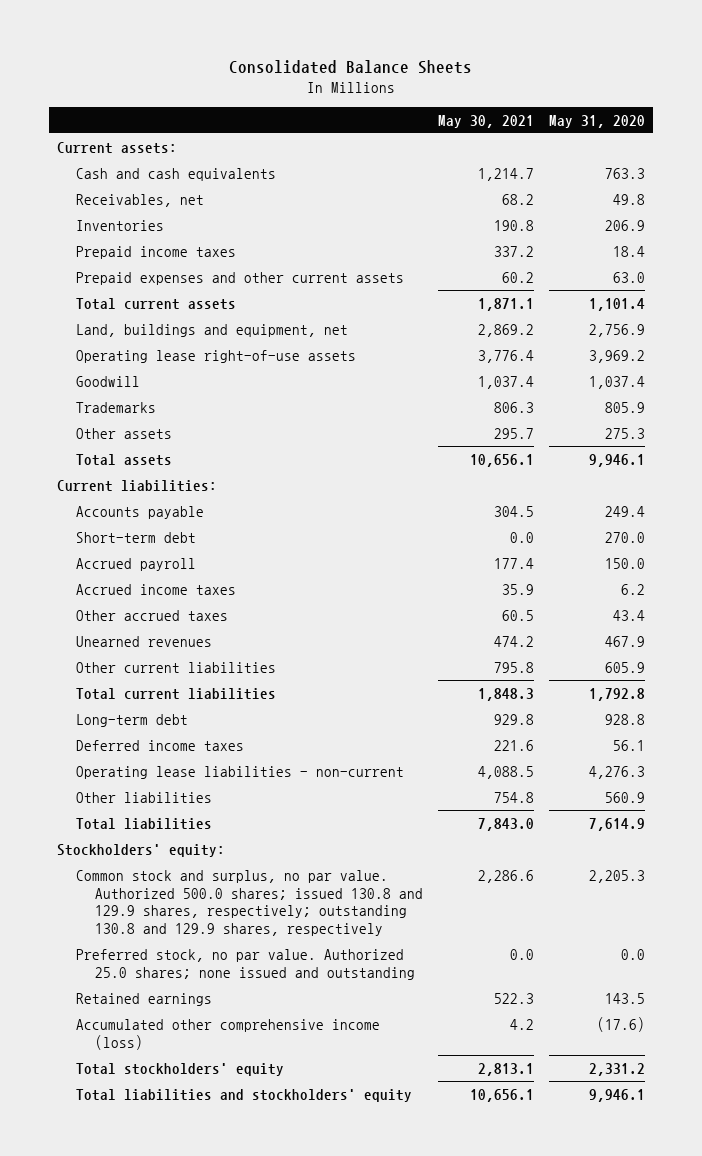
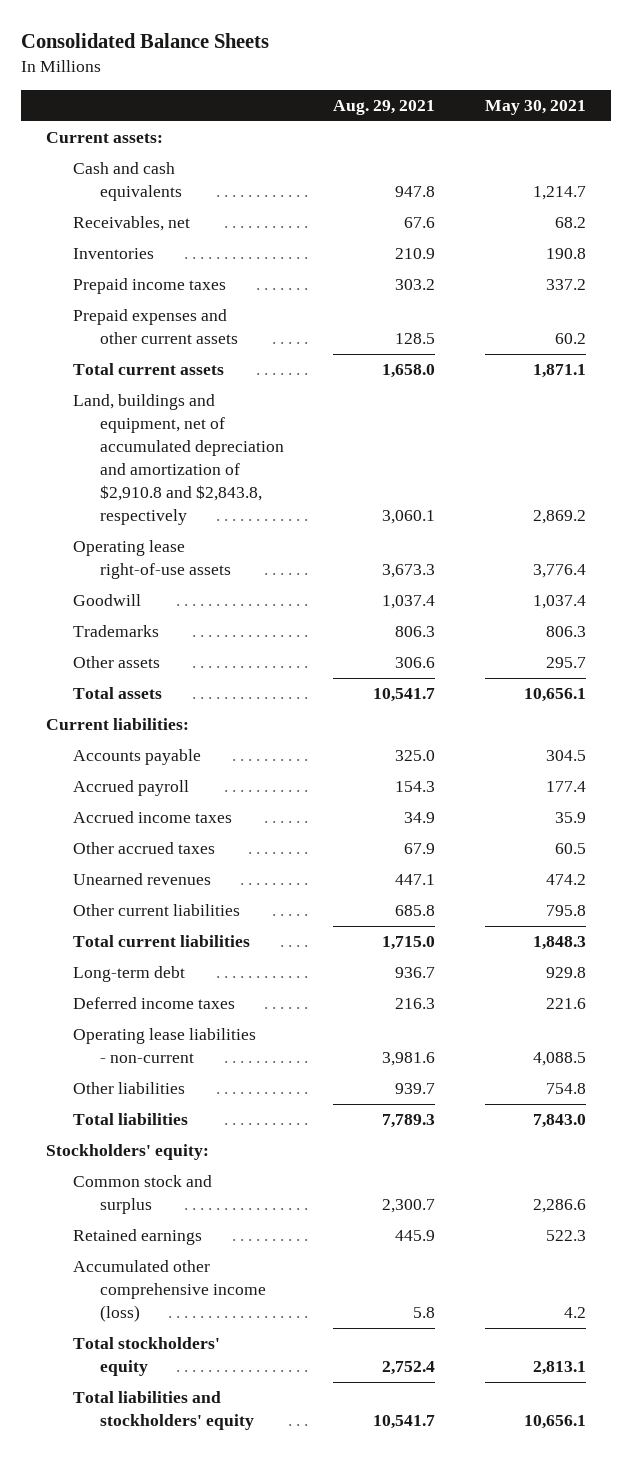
- | May 30, 2021 | May 31, 2020
+ | Aug. 29, 2021 | May 30, 2021
- Land, buildings and equipment, net | 2,869.2 | 2,756.9
+ Land, buildings and equipment, net of accumulated depreciation and amortization of $2,910.8 and $2,843.8, respectively | 3,060.1 | 2,869.2
- Short-term debt | 0.0 | 270.0
- Common stock and surplus, no par value. Authorized 500.0 shares; issued 130.8 and 129.9 shares, respectively; outstanding 130.8 and 129.9 shares, respectively | 2,286.6 | 2,205.3
- Preferred stock, no par value. Authorized 25.0 shares; none issued and outstanding | 0.0 | 0.0
+ Common stock and surplus | 2,300.7 | 2,286.6

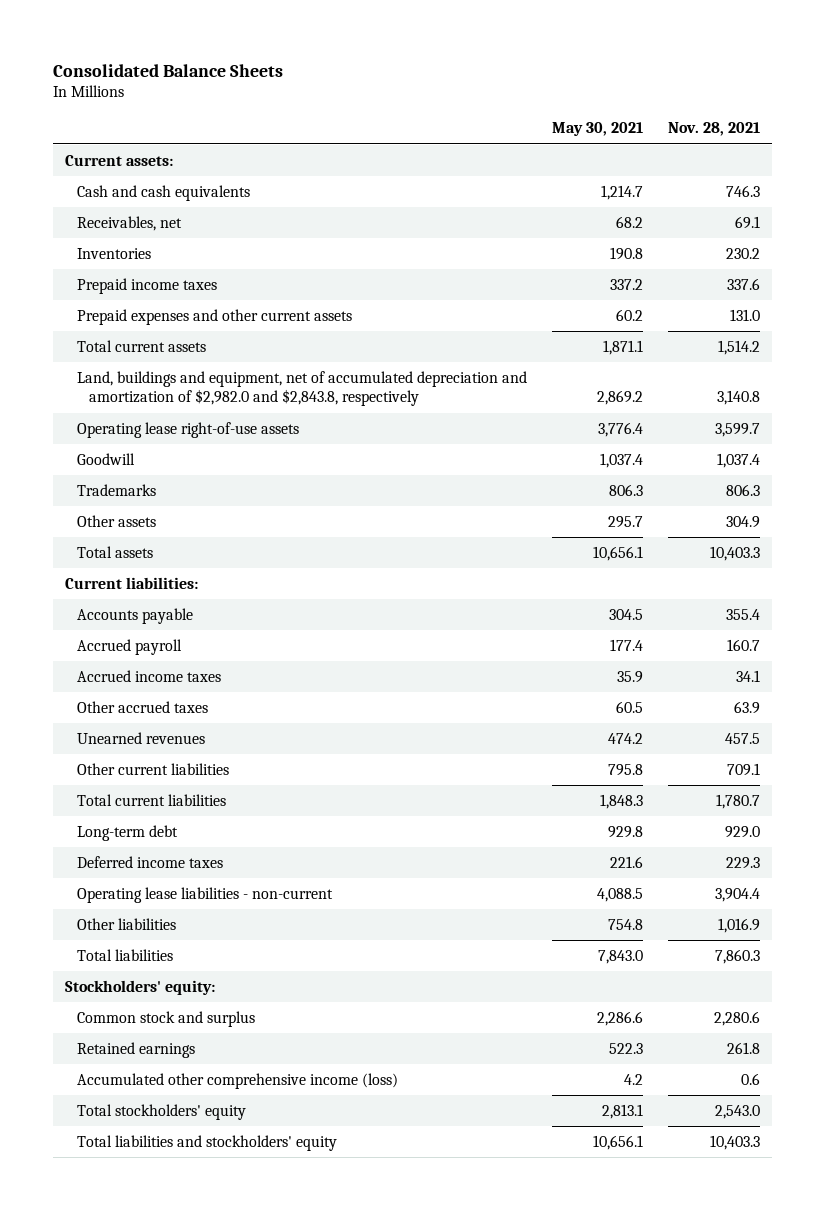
- | Aug. 29, 2021 | May 30, 2021
+ | May 30, 2021 | Nov. 28, 2021
- Land, buildings and equipment, net of accumulated depreciation and amortization of $2,910.8 and $2,843.8, respectively | 3,060.1 | 2,869.2
+ Land, buildings and equipment, net of accumulated depreciation and amortization of $2,982.0 and $2,843.8, respectively | 2,869.2 | 3,140.8

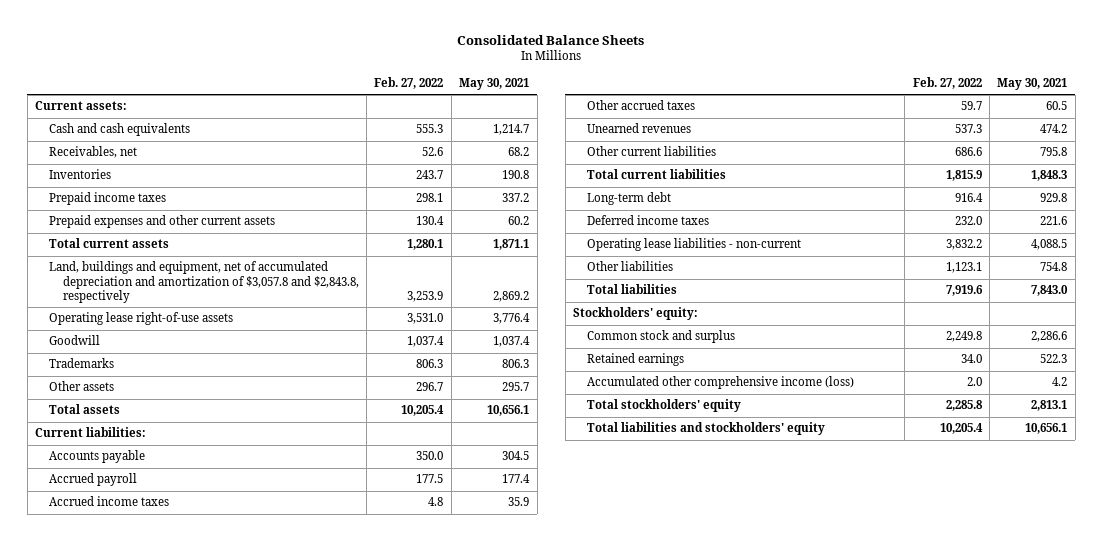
- | May 30, 2021 | Nov. 28, 2021
+ | Feb. 27, 2022 | May 30, 2021
- Land, buildings and equipment, net of accumulated depreciation and amortization of $2,982.0 and $2,843.8, respectively | 2,869.2 | 3,140.8
+ Land, buildings and equipment, net of accumulated depreciation and amortization of $3,057.8 and $2,843.8, respectively | 3,253.9 | 2,869.2

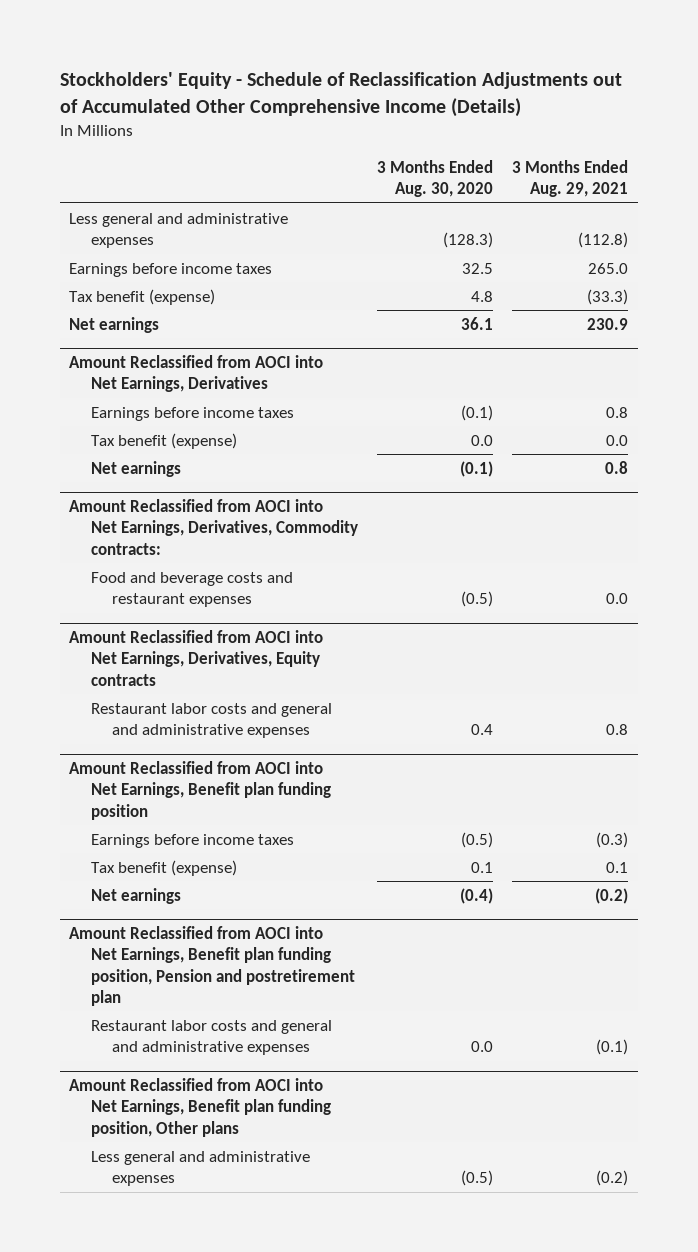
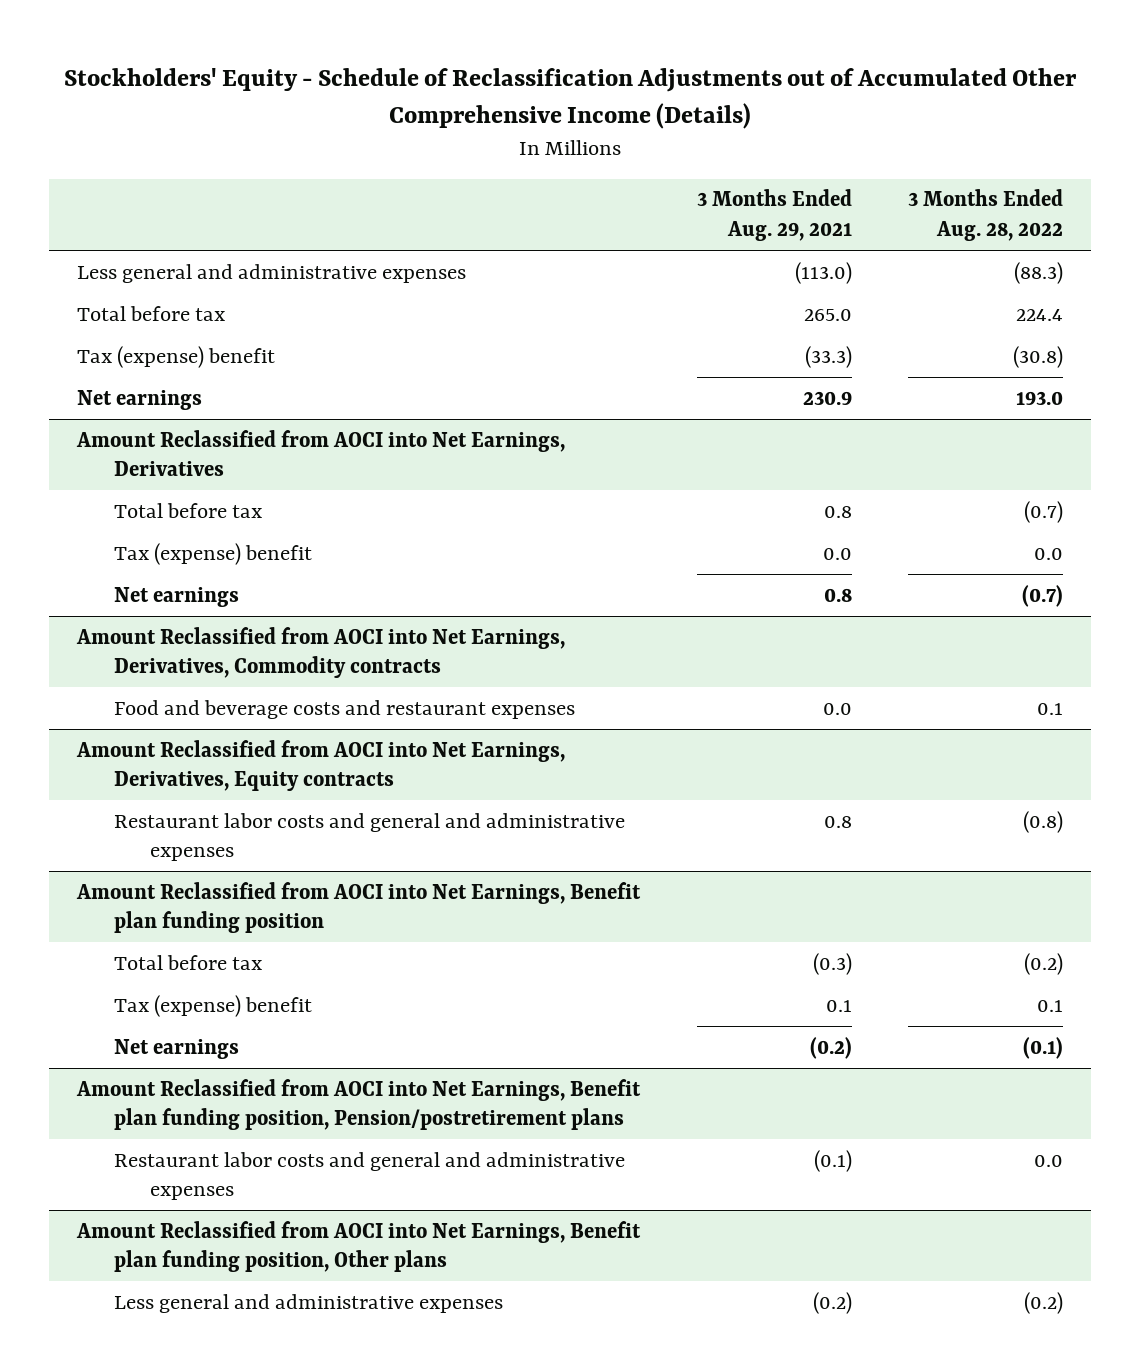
- | 3 Months Ended Aug. 30, 2020 | 3 Months Ended Aug. 29, 2021
+ | 3 Months Ended Aug. 29, 2021 | 3 Months Ended Aug. 28, 2022
- Less general and administrative expenses | (128.3) | (112.8)
- Earnings before income taxes | 32.5 | 265.0
- Tax benefit (expense) | 4.8 | (33.3)
+ Less general and administrative expenses | (113.0) | (88.3)
+ Total before tax | 265.0 | 224.4
+ Tax (expense) benefit | (33.3) | (30.8)
@ Amount Reclassified from AOCI into Net Earnings, Derivatives
- Earnings before income taxes | (0.1) | 0.8
- Tax benefit (expense) | 0.0 | 0.0
+ Total before tax | 0.8 | (0.7)
+ Tax (expense) benefit | 0.0 | 0.0
- Amount Reclassified from AOCI into Net Earnings, Derivatives, Commodity contracts:
+ Amount Reclassified from AOCI into Net Earnings, Derivatives, Commodity contracts
@ Amount Reclassified from AOCI into Net Earnings, Benefit plan funding position
- Earnings before income taxes | (0.5) | (0.3)
- Tax benefit (expense) | 0.1 | 0.1
+ Total before tax | (0.3) | (0.2)
+ Tax (expense) benefit | 0.1 | 0.1
- Amount Reclassified from AOCI into Net Earnings, Benefit plan funding position, Pension and postretirement plan
+ Amount Reclassified from AOCI into Net Earnings, Benefit plan funding position, Pension/postretirement plans

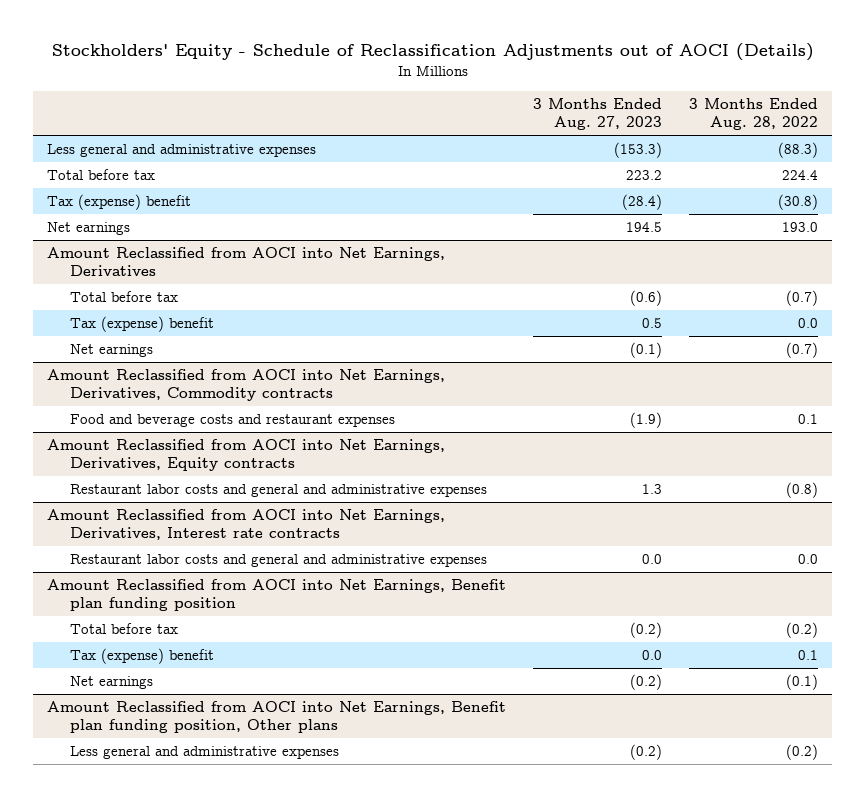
- Stockholders' Equity - Schedule of Reclassification Adjustments out of Accumulated Other Comprehensive Income (Details)
+ Stockholders' Equity - Schedule of Reclassification Adjustments out of AOCI (Details)
- | 3 Months Ended Aug. 29, 2021 | 3 Months Ended Aug. 28, 2022
+ | 3 Months Ended Aug. 27, 2023 | 3 Months Ended Aug. 28, 2022
+ Amount Reclassified from AOCI into Net Earnings, Derivatives, Interest rate contracts
+ Restaurant labor costs and general and administrative expenses | 0.0 | 0.0
- Amount Reclassified from AOCI into Net Earnings, Benefit plan funding position, Pension/postretirement plans
- Restaurant labor costs and general and administrative expenses | (0.1) | 0.0

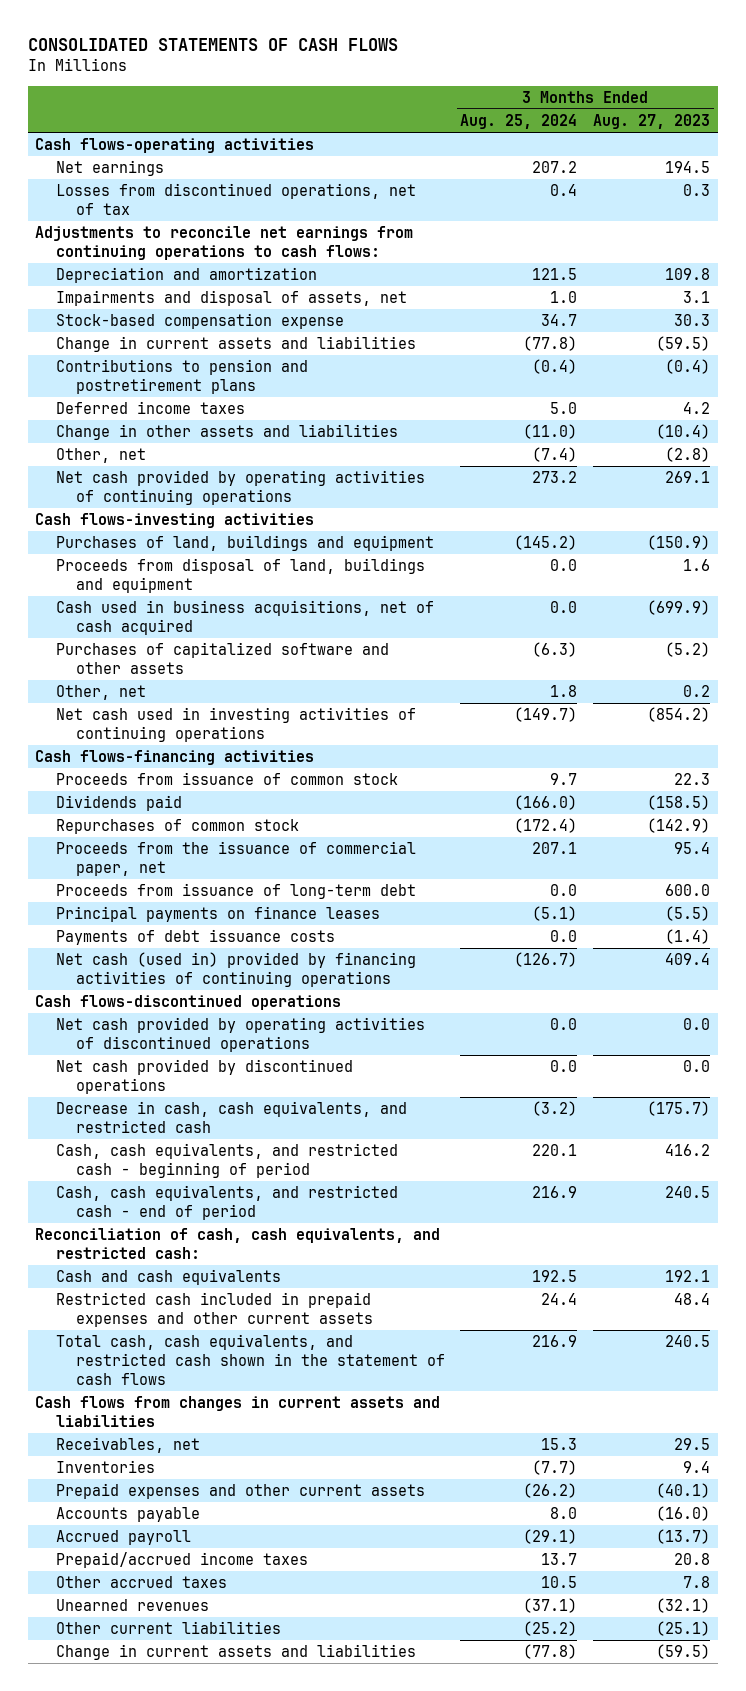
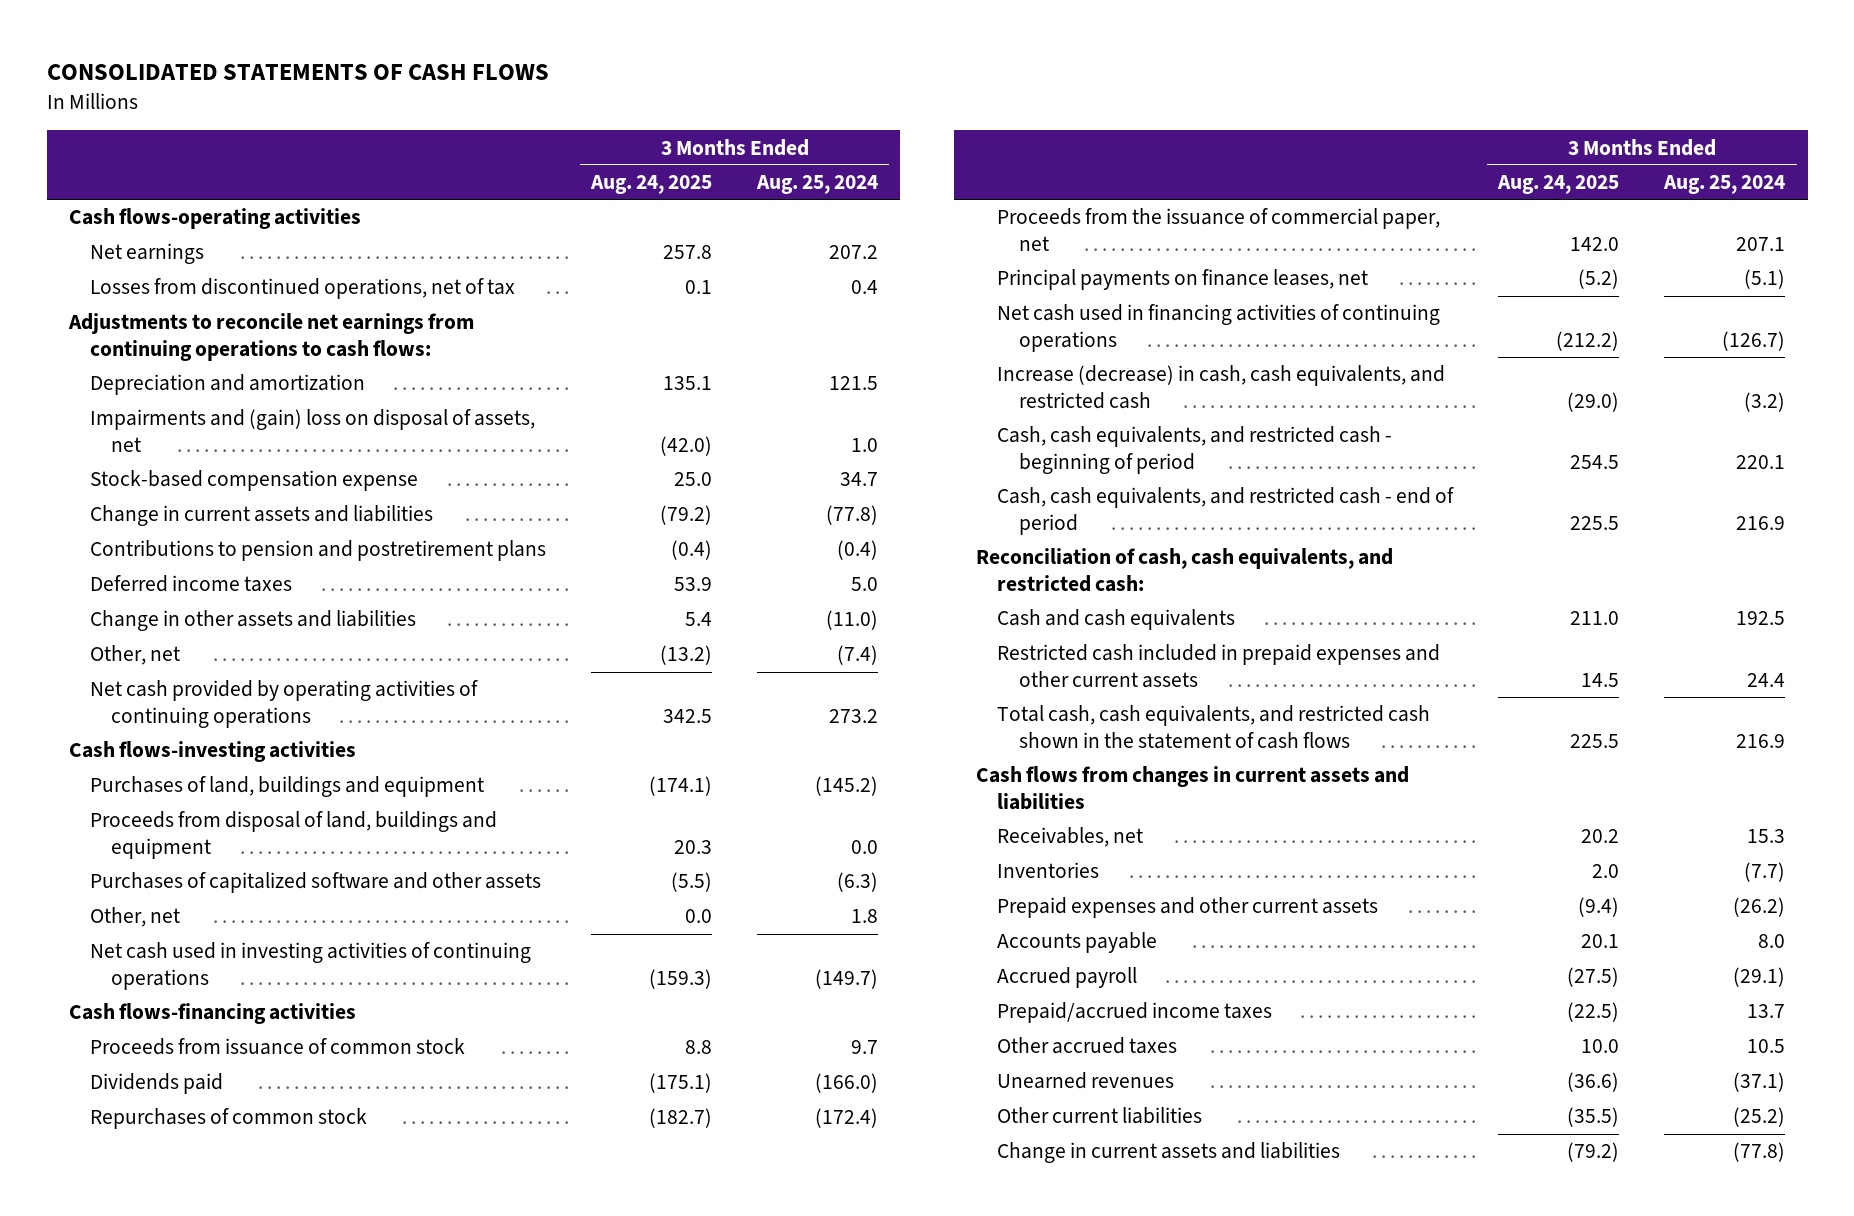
- | 3 Months Ended Aug. 25, 2024 | 3 Months Ended Aug. 27, 2023
+ | 3 Months Ended Aug. 24, 2025 | 3 Months Ended Aug. 25, 2024
- Impairments and disposal of assets, net | 1.0 | 3.1
+ Impairments and (gain) loss on disposal of assets, net | (42.0) | 1.0
- Cash used in business acquisitions, net of cash acquired | 0.0 | (699.9)
- Proceeds from issuance of long-term debt | 0.0 | 600.0
- Principal payments on finance leases | (5.1) | (5.5)
- Payments of debt issuance costs | 0.0 | (1.4)
- Net cash (used in) provided by financing activities of continuing operations | (126.7) | 409.4
- Cash flows-discontinued operations
- Net cash provided by operating activities of discontinued operations | 0.0 | 0.0
- Net cash provided by discontinued operations | 0.0 | 0.0
- Decrease in cash, cash equivalents, and restricted cash | (3.2) | (175.7)
+ Principal payments on finance leases, net | (5.2) | (5.1)
+ Net cash used in financing activities of continuing operations | (212.2) | (126.7)
+ Increase (decrease) in cash, cash equivalents, and restricted cash | (29.0) | (3.2)

